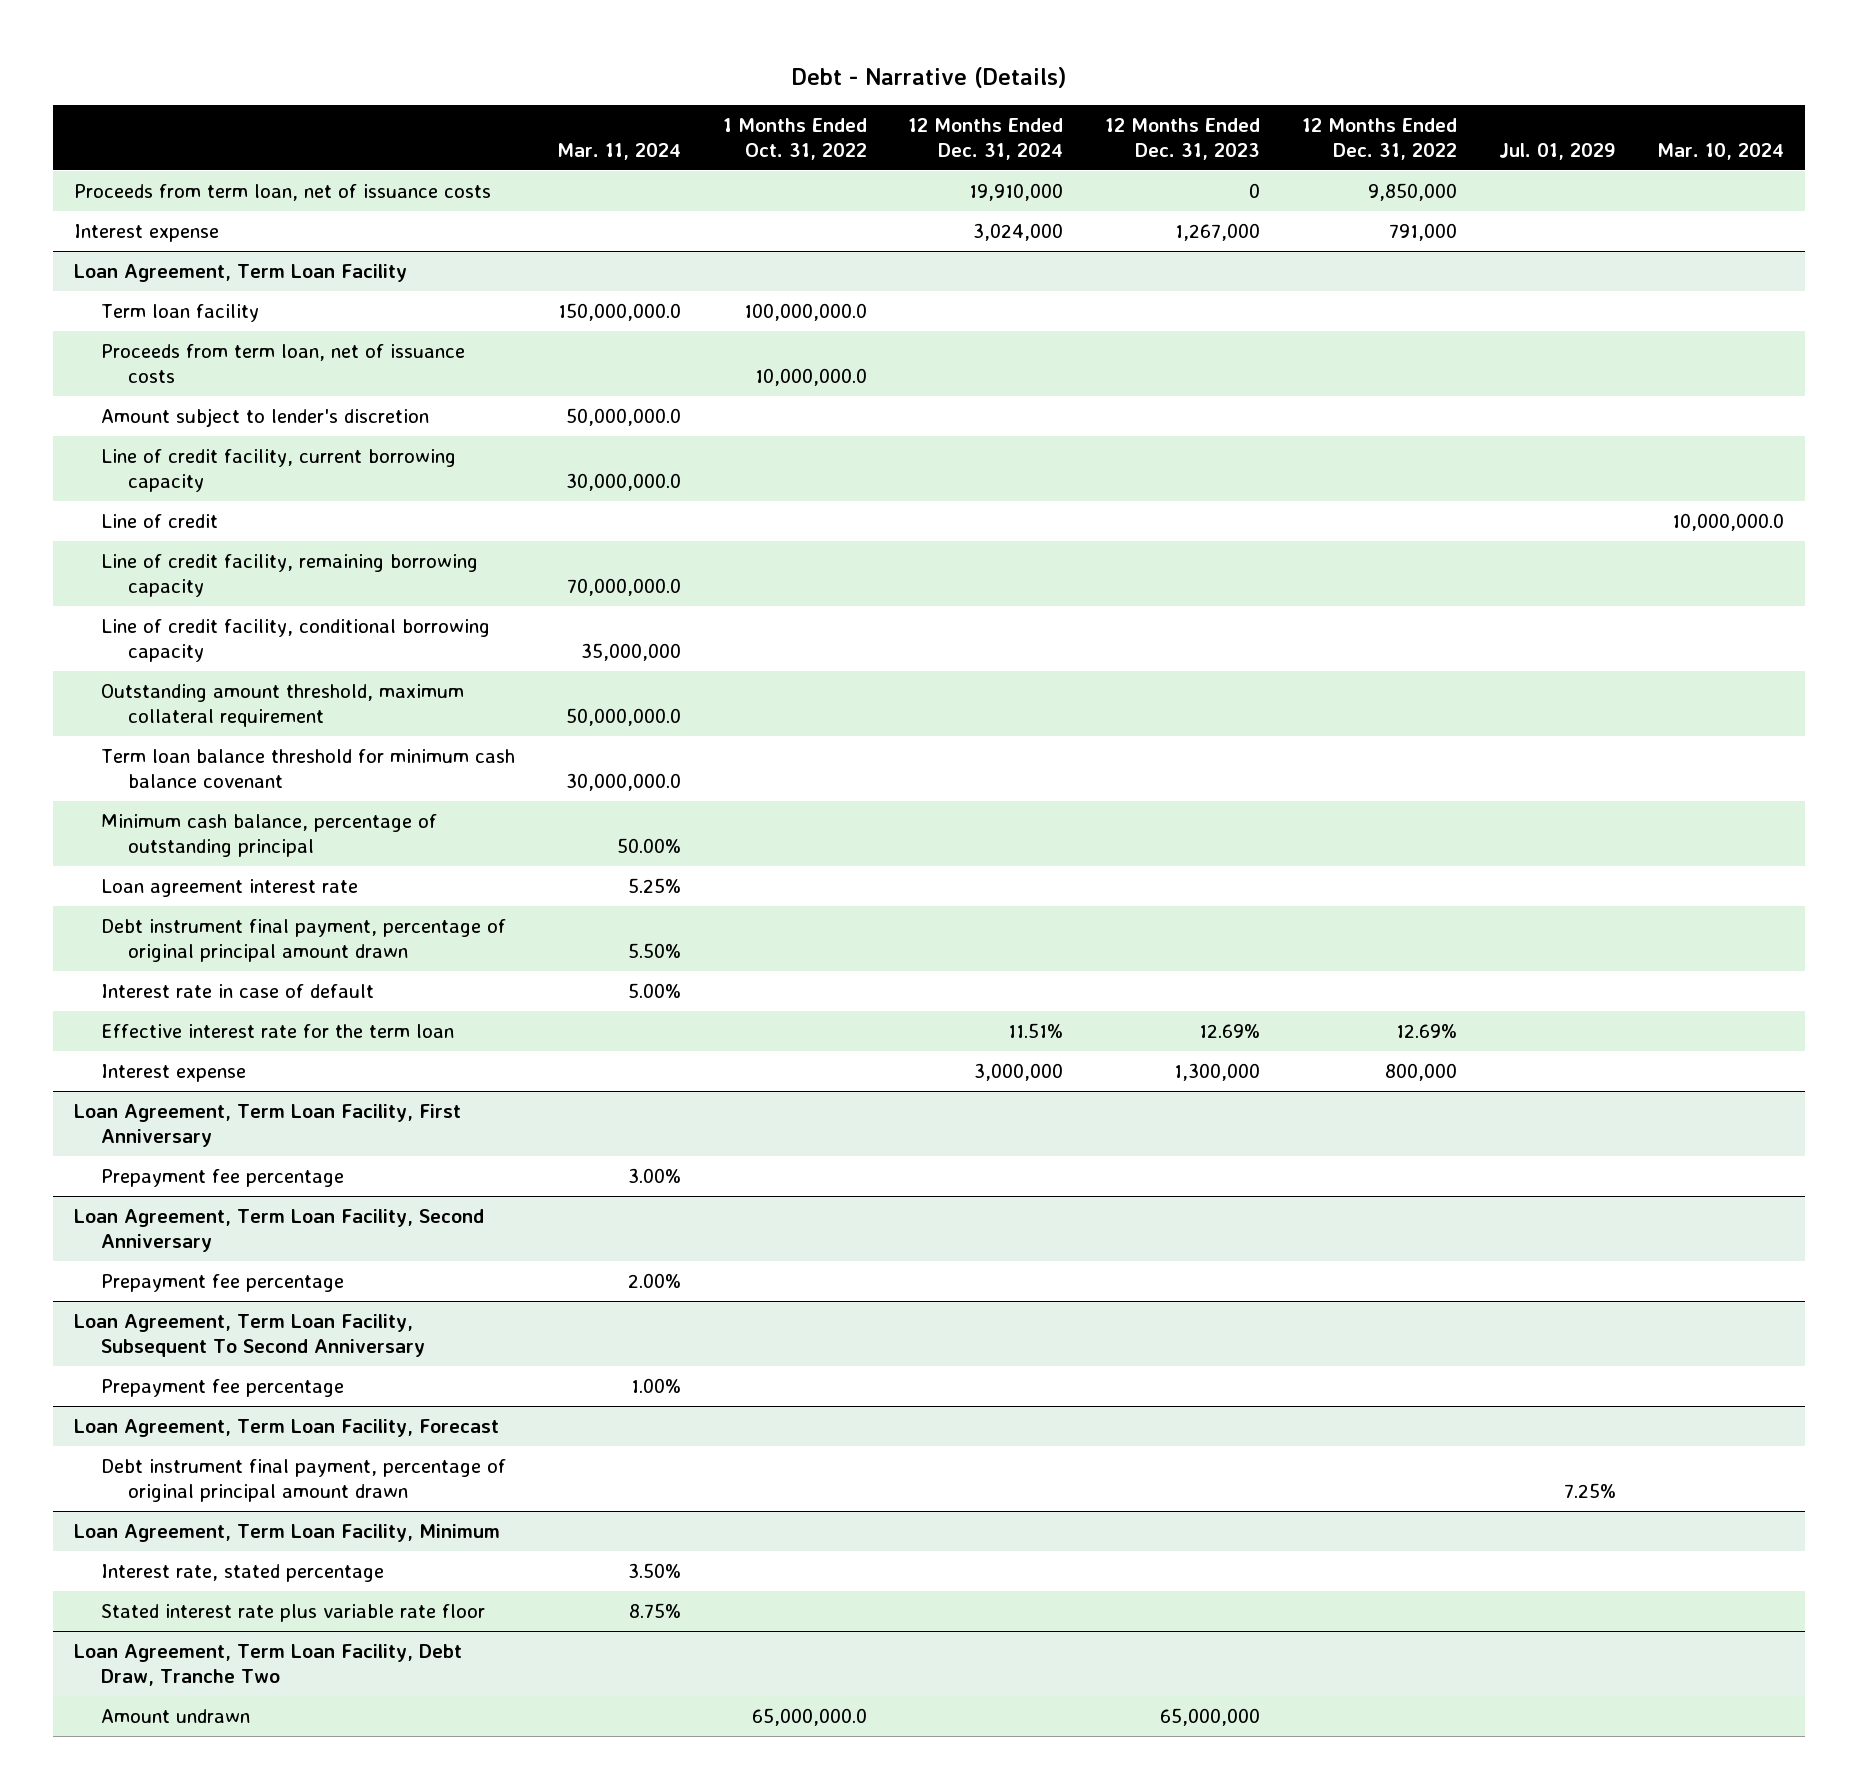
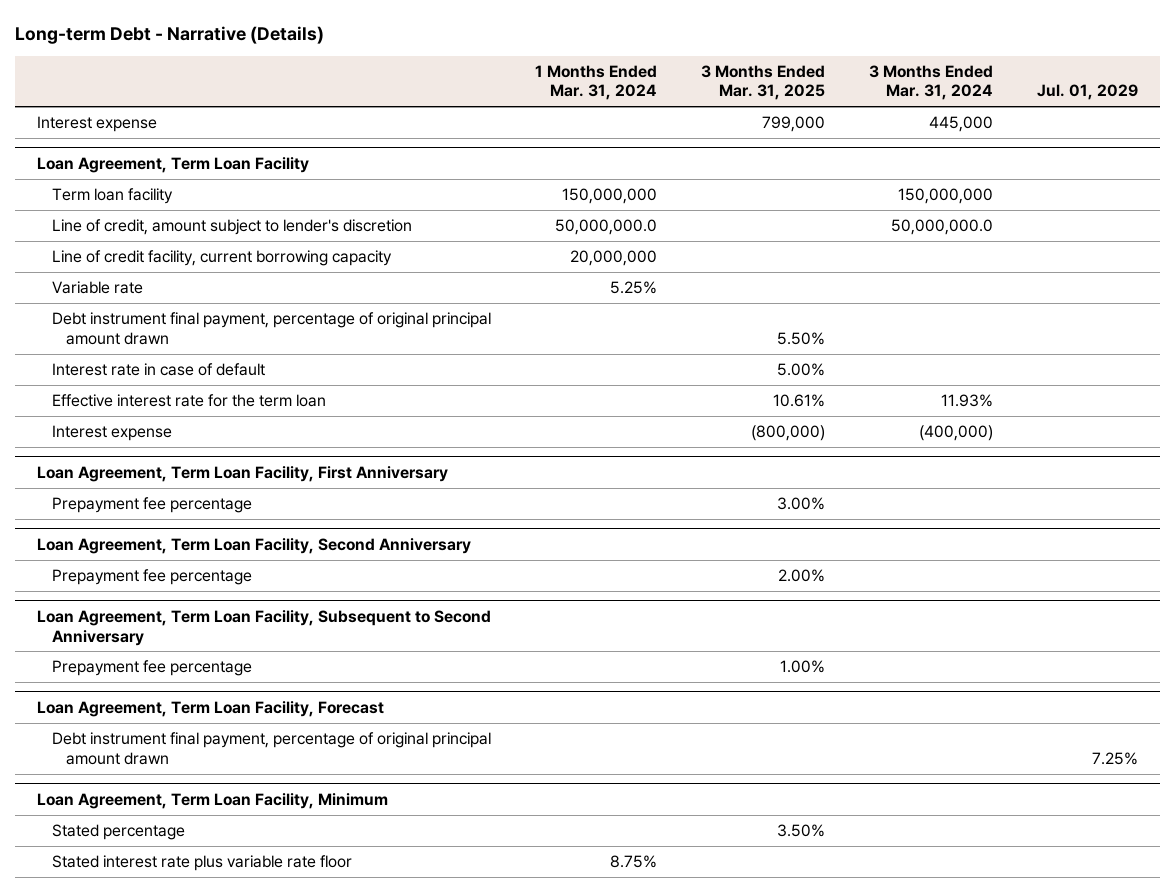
- Debt - Narrative (Details)
+ Long-term Debt - Narrative (Details)
- | Mar. 11, 2024 | 1 Months Ended Oct. 31, 2022 | 12 Months Ended Dec. 31, 2024 | 12 Months Ended Dec. 31, 2023 | 12 Months Ended Dec. 31, 2022 | Jul. 01, 2029 | Mar. 10, 2024
+ | 1 Months Ended Mar. 31, 2024 | 3 Months Ended Mar. 31, 2025 | 3 Months Ended Mar. 31, 2024 | Jul. 01, 2029
- Proceeds from term loan, net of issuance costs | | | 19,910,000 | 0 | 9,850,000 | |
@ Loan Agreement, Term Loan Facility
- Proceeds from term loan, net of issuance costs | | 10,000,000.0 | | | | |
- Amount subject to lender's discretion | 50,000,000.0 | | | | | |
+ Line of credit, amount subject to lender's discretion | 50,000,000.0 | | 50,000,000.0 |
- Line of credit | | | | | | | 10,000,000.0
- Line of credit facility, remaining borrowing capacity | 70,000,000.0 | | | | | |
- Line of credit facility, conditional borrowing capacity | 35,000,000 | | | | | |
- Outstanding amount threshold, maximum collateral requirement | 50,000,000.0 | | | | | |
- Term loan balance threshold for minimum cash balance covenant | 30,000,000.0 | | | | | |
- Minimum cash balance, percentage of outstanding principal | 50.00% | | | | | |
- Loan agreement interest rate | 5.25% | | | | | |
+ Variable rate | 5.25% | | |
- Loan Agreement, Term Loan Facility, Subsequent To Second Anniversary
+ Loan Agreement, Term Loan Facility, Subsequent to Second Anniversary
@ Loan Agreement, Term Loan Facility, Minimum
- Interest rate, stated percentage | 3.50% | | | | | |
+ Stated percentage | | 3.50% | |
- Loan Agreement, Term Loan Facility, Debt Draw, Tranche Two
- Amount undrawn | | 65,000,000.0 | | 65,000,000 | | |

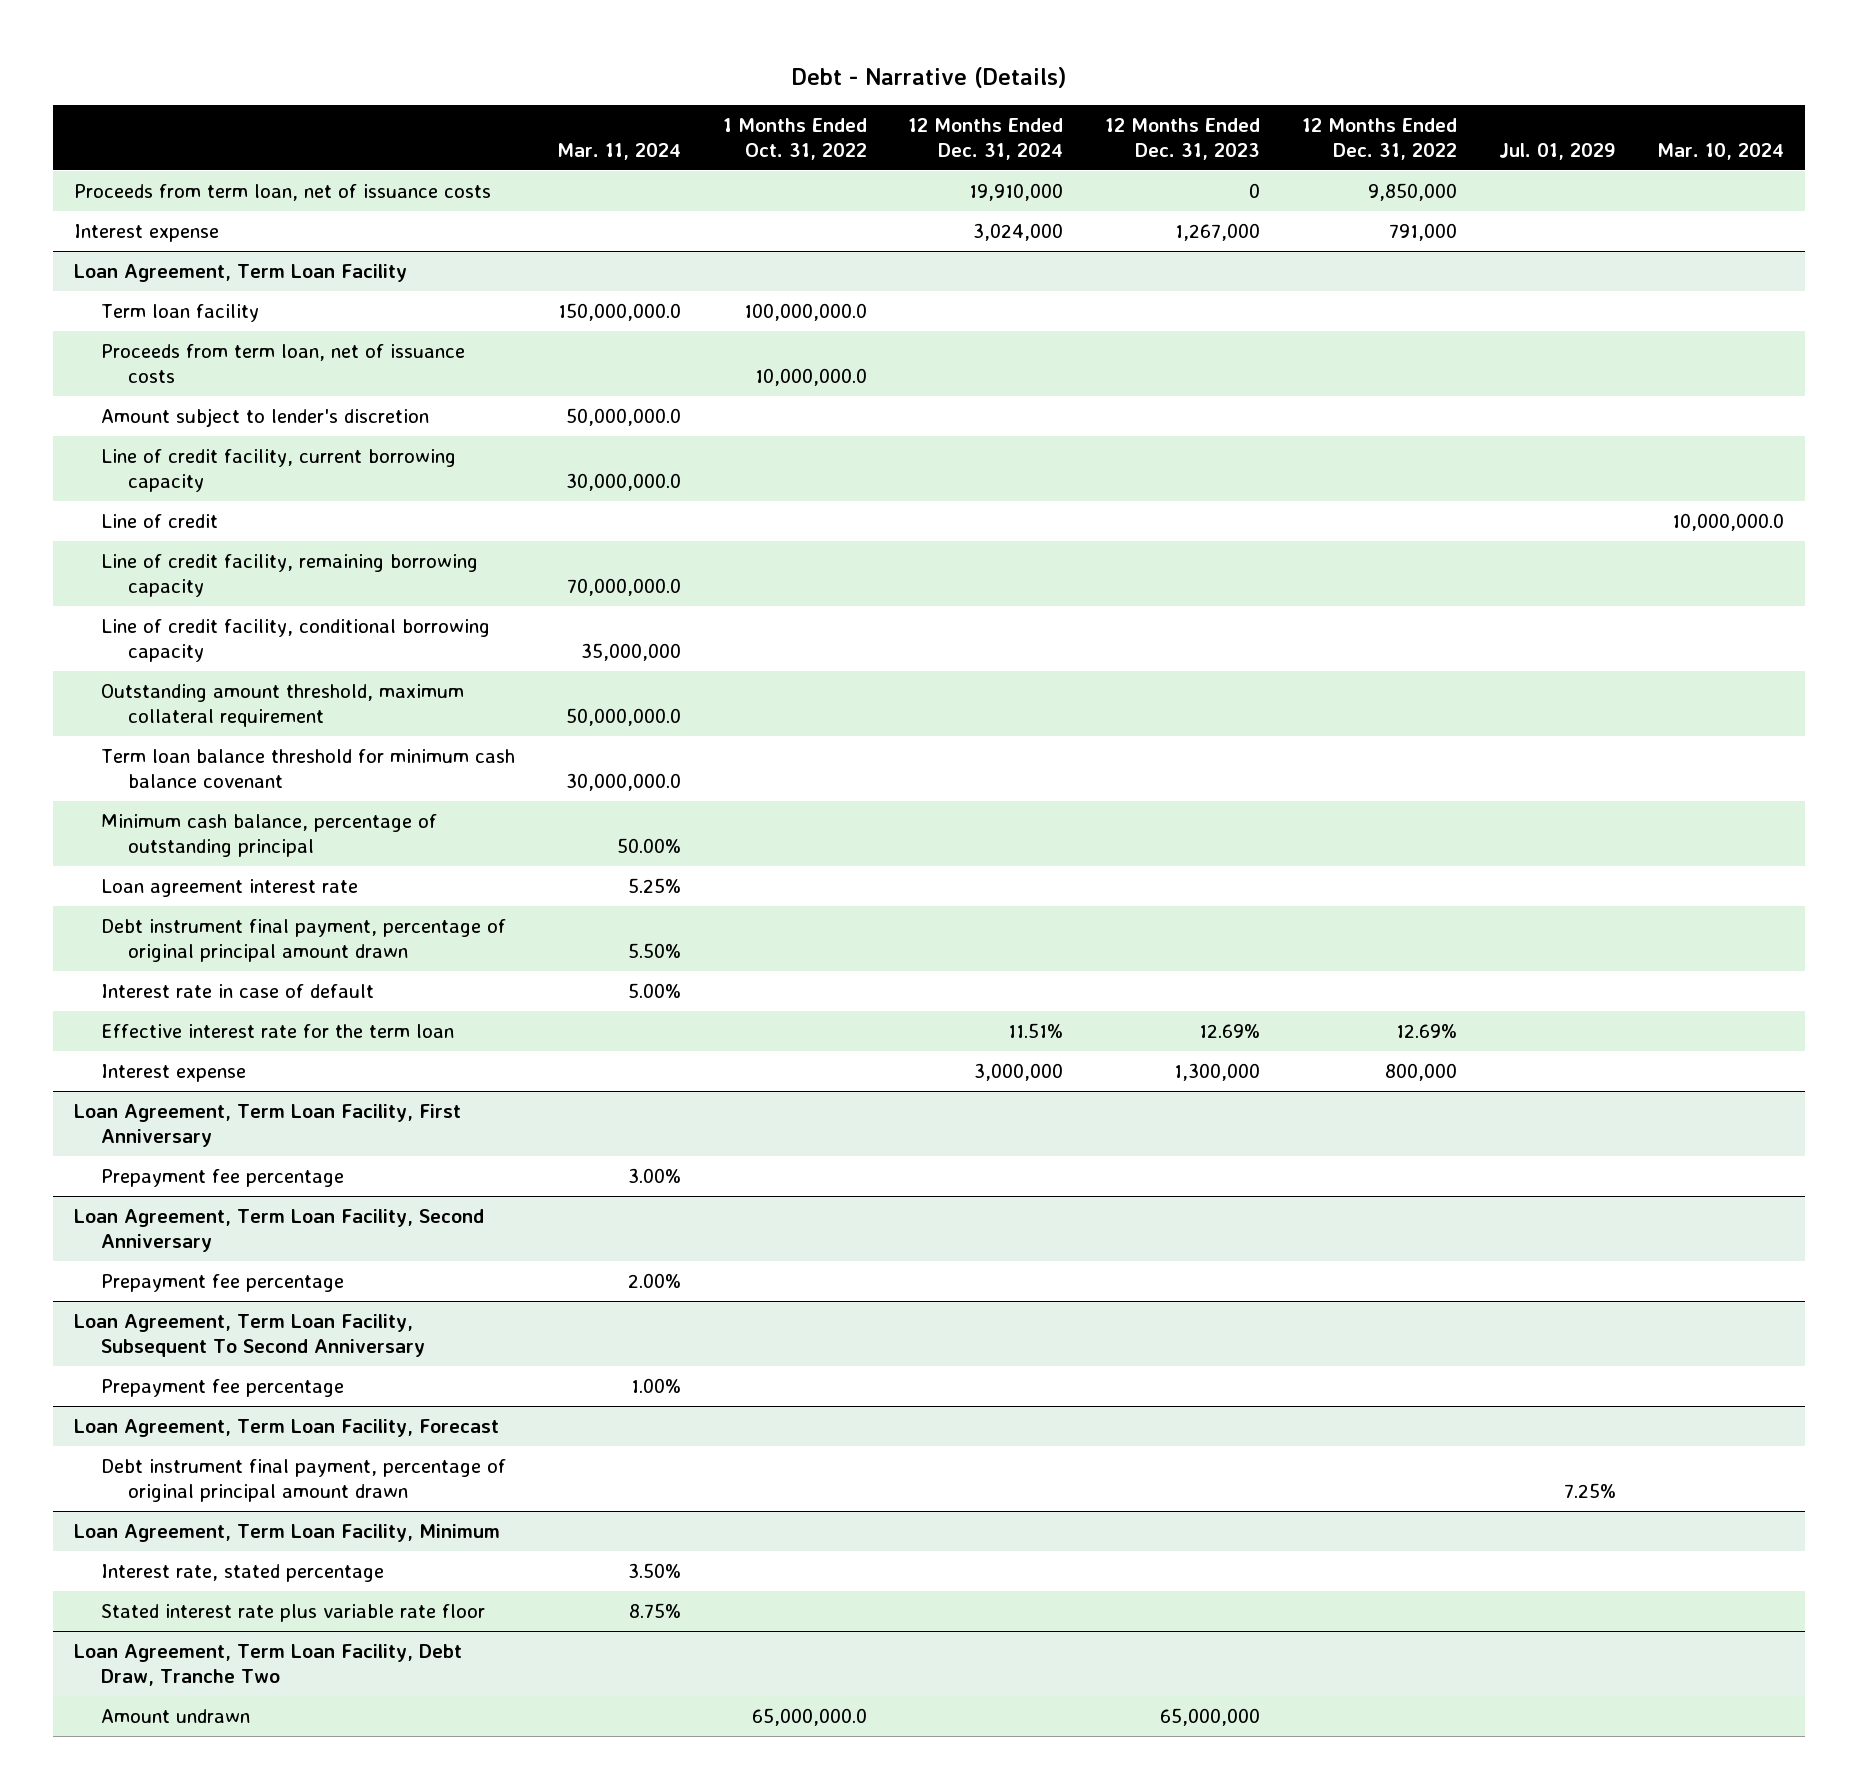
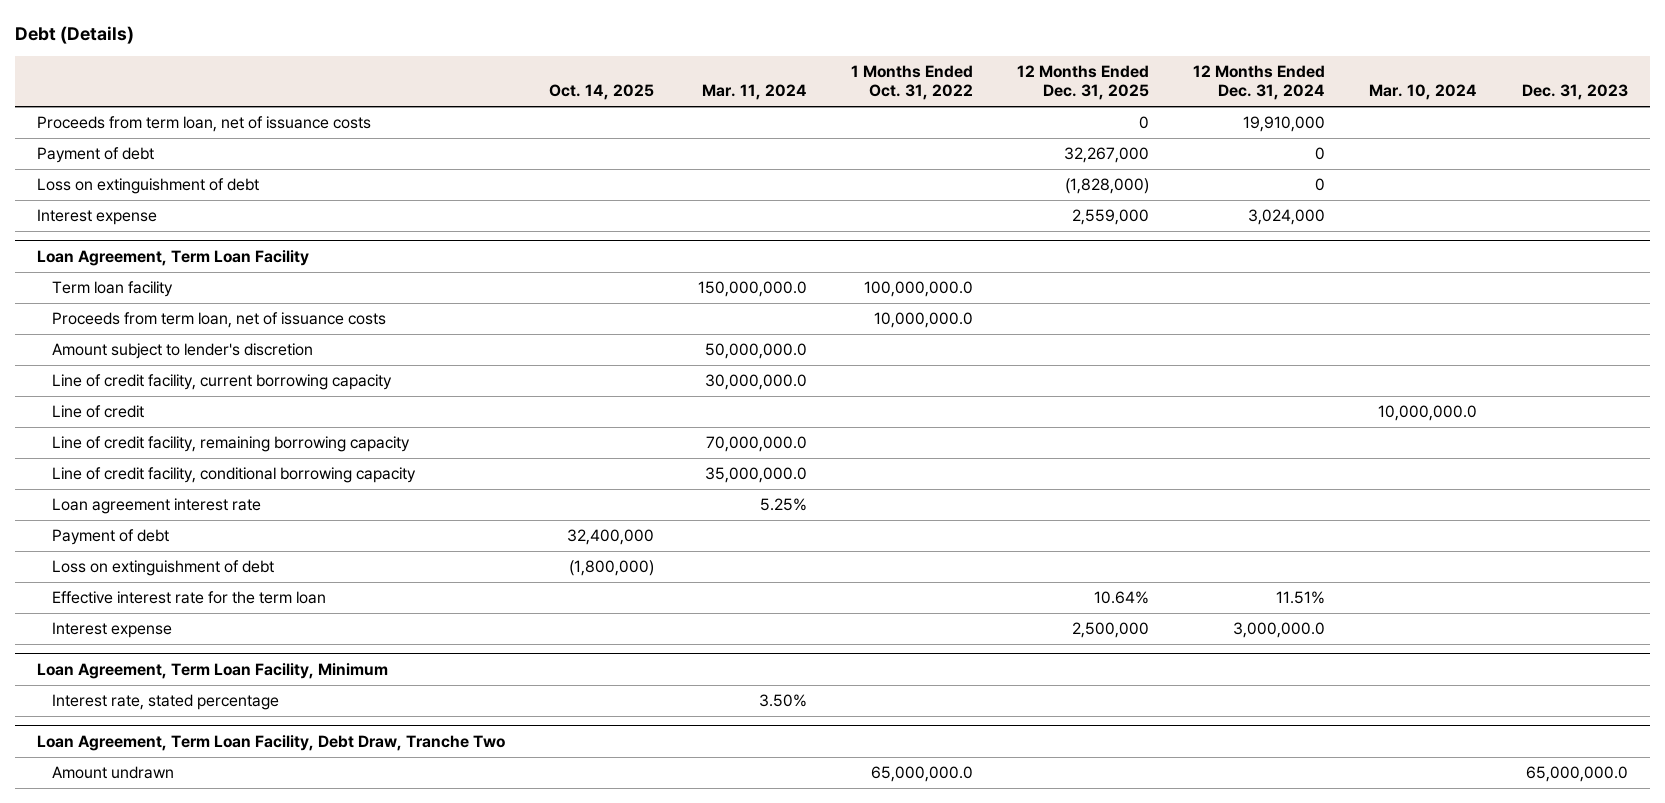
- Debt - Narrative (Details)
+ Debt (Details)
- | Mar. 11, 2024 | 1 Months Ended Oct. 31, 2022 | 12 Months Ended Dec. 31, 2024 | 12 Months Ended Dec. 31, 2023 | 12 Months Ended Dec. 31, 2022 | Jul. 01, 2029 | Mar. 10, 2024
+ | Oct. 14, 2025 | Mar. 11, 2024 | 1 Months Ended Oct. 31, 2022 | 12 Months Ended Dec. 31, 2025 | 12 Months Ended Dec. 31, 2024 | Mar. 10, 2024 | Dec. 31, 2023
+ Payment of debt | | | | 32,267,000 | 0 | |
+ Loss on extinguishment of debt | | | | (1,828,000) | 0 | |
@ Loan Agreement, Term Loan Facility
- Line of credit facility, conditional borrowing capacity | 35,000,000 | | | | | |
- Outstanding amount threshold, maximum collateral requirement | 50,000,000.0 | | | | | |
- Term loan balance threshold for minimum cash balance covenant | 30,000,000.0 | | | | | |
- Minimum cash balance, percentage of outstanding principal | 50.00% | | | | | |
+ Line of credit facility, conditional borrowing capacity | | 35,000,000.0 | | | | |
- Debt instrument final payment, percentage of original principal amount drawn | 5.50% | | | | | |
- Interest rate in case of default | 5.00% | | | | | |
+ Payment of debt | 32,400,000 | | | | | |
+ Loss on extinguishment of debt | (1,800,000) | | | | | |
- Interest expense | | | 3,000,000 | 1,300,000 | 800,000 | |
- Loan Agreement, Term Loan Facility, First Anniversary
- Prepayment fee percentage | 3.00% | | | | | |
- Loan Agreement, Term Loan Facility, Second Anniversary
- Prepayment fee percentage | 2.00% | | | | | |
- Loan Agreement, Term Loan Facility, Subsequent To Second Anniversary
- Prepayment fee percentage | 1.00% | | | | | |
- Loan Agreement, Term Loan Facility, Forecast
- Debt instrument final payment, percentage of original principal amount drawn | | | | | | 7.25% |
@ Loan Agreement, Term Loan Facility
+ Interest expense | | | | 2,500,000 | 3,000,000.0 | |
@ Loan Agreement, Term Loan Facility, Minimum
- Stated interest rate plus variable rate floor | 8.75% | | | | | |

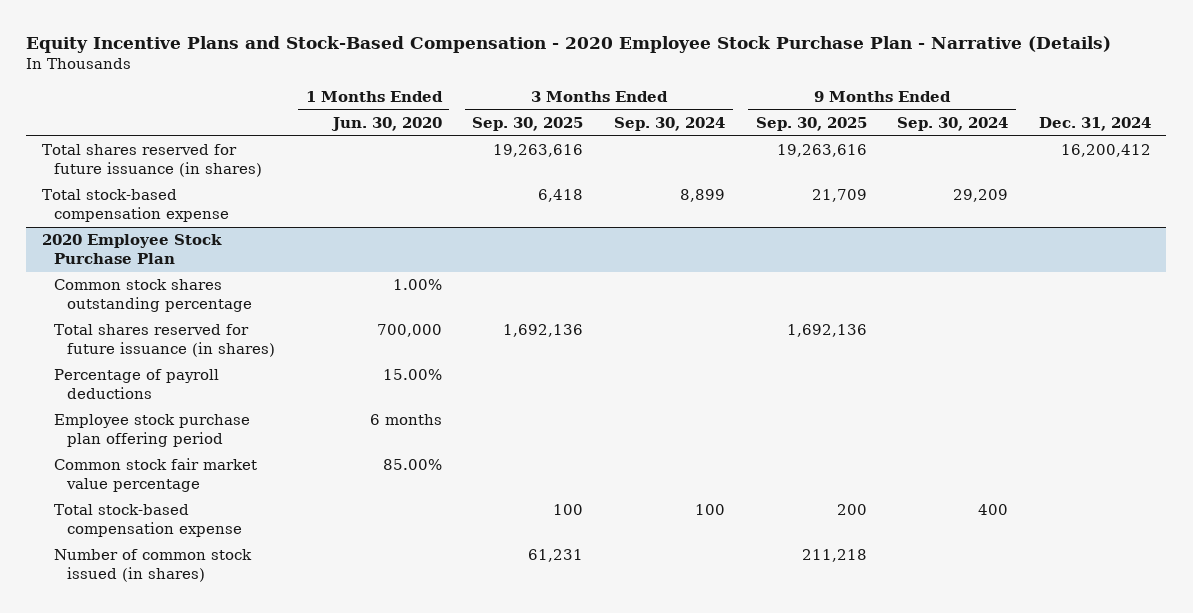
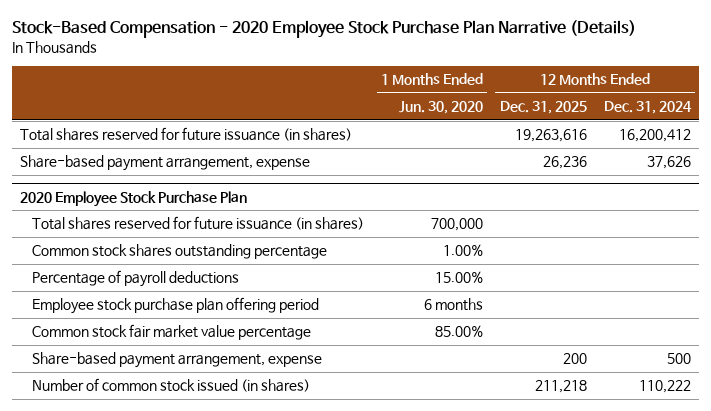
- Equity Incentive Plans and Stock-Based Compensation - 2020 Employee Stock Purchase Plan - Narrative (Details)
+ Stock-Based Compensation - 2020 Employee Stock Purchase Plan Narrative (Details)
- | 1 Months Ended Jun. 30, 2020 | 3 Months Ended Sep. 30, 2025 | 3 Months Ended Sep. 30, 2024 | 9 Months Ended Sep. 30, 2025 | 9 Months Ended Sep. 30, 2024 | Dec. 31, 2024
+ | 1 Months Ended Jun. 30, 2020 | 12 Months Ended Dec. 31, 2025 | 12 Months Ended Dec. 31, 2024
- Total stock-based compensation expense | | 6,418 | 8,899 | 21,709 | 29,209 |
+ Share-based payment arrangement, expense | | 26,236 | 37,626
@ 2020 Employee Stock Purchase Plan
moved down: Common stock shares outstanding percentage | 1.00% | |
- Total stock-based compensation expense | | 100 | 100 | 200 | 400 |
+ Share-based payment arrangement, expense | | 200 | 500

